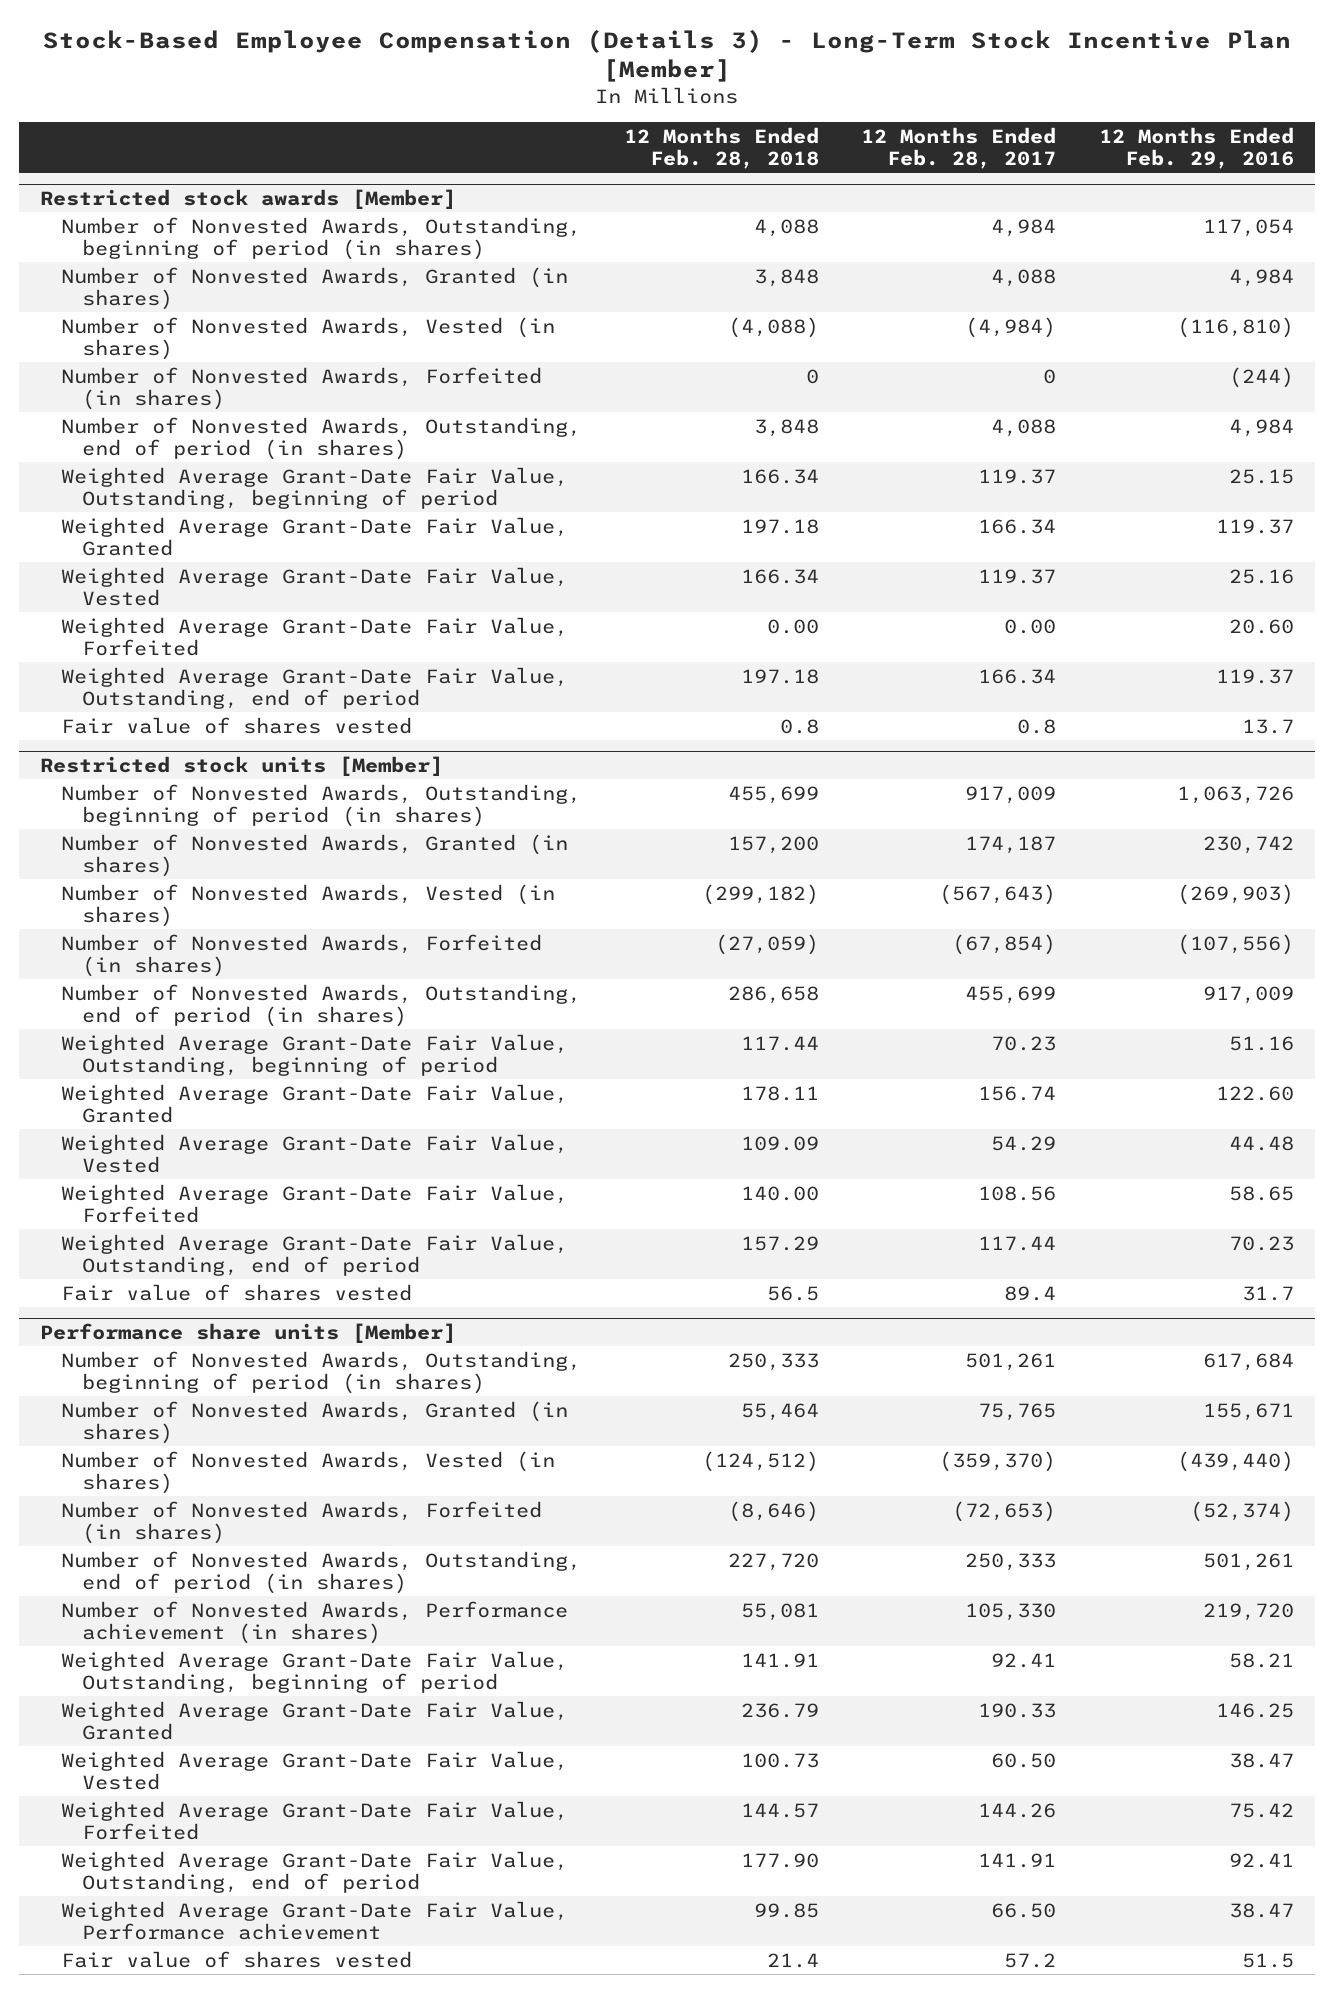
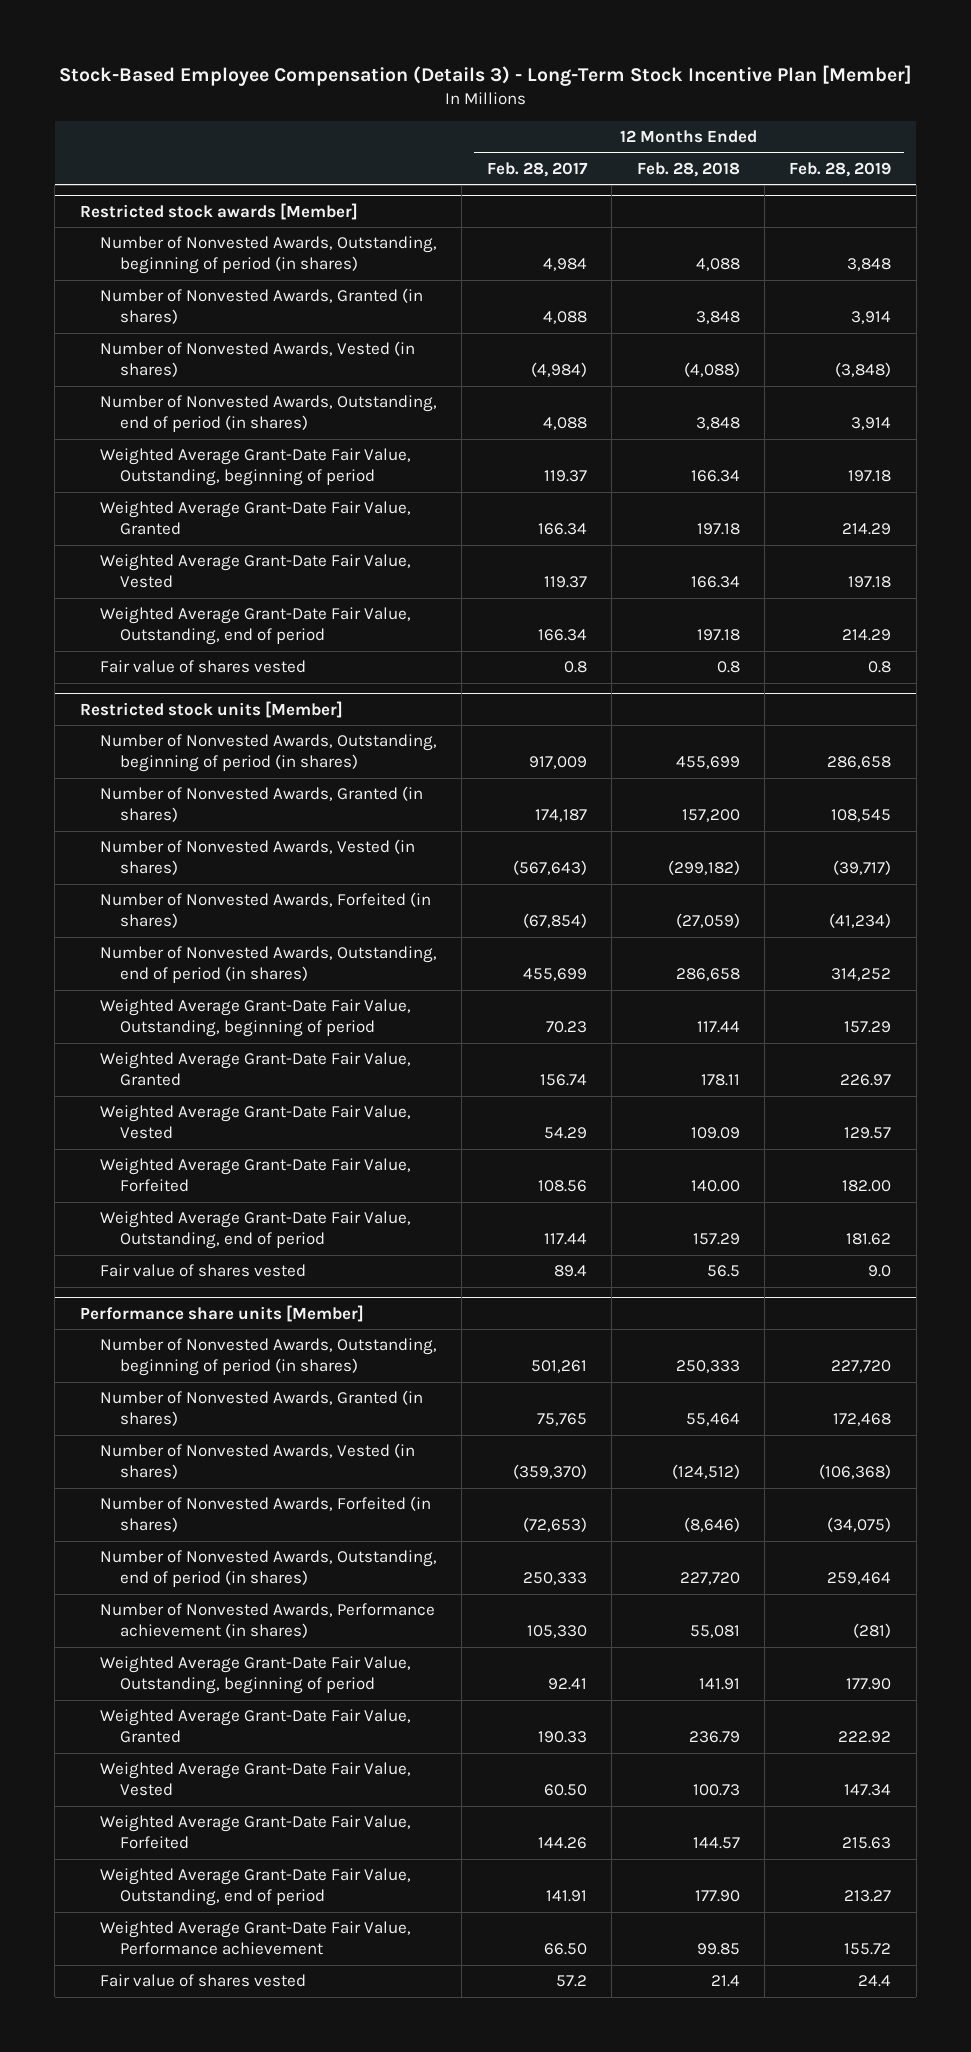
- | 12 Months Ended Feb. 28, 2018 | 12 Months Ended Feb. 28, 2017 | 12 Months Ended Feb. 29, 2016
+ | 12 Months Ended Feb. 28, 2017 | 12 Months Ended Feb. 28, 2018 | 12 Months Ended Feb. 28, 2019
@ Restricted stock awards [Member]
- Number of Nonvested Awards, Forfeited (in shares) | 0 | 0 | (244)
- Weighted Average Grant-Date Fair Value, Forfeited | 0.00 | 0.00 | 20.60

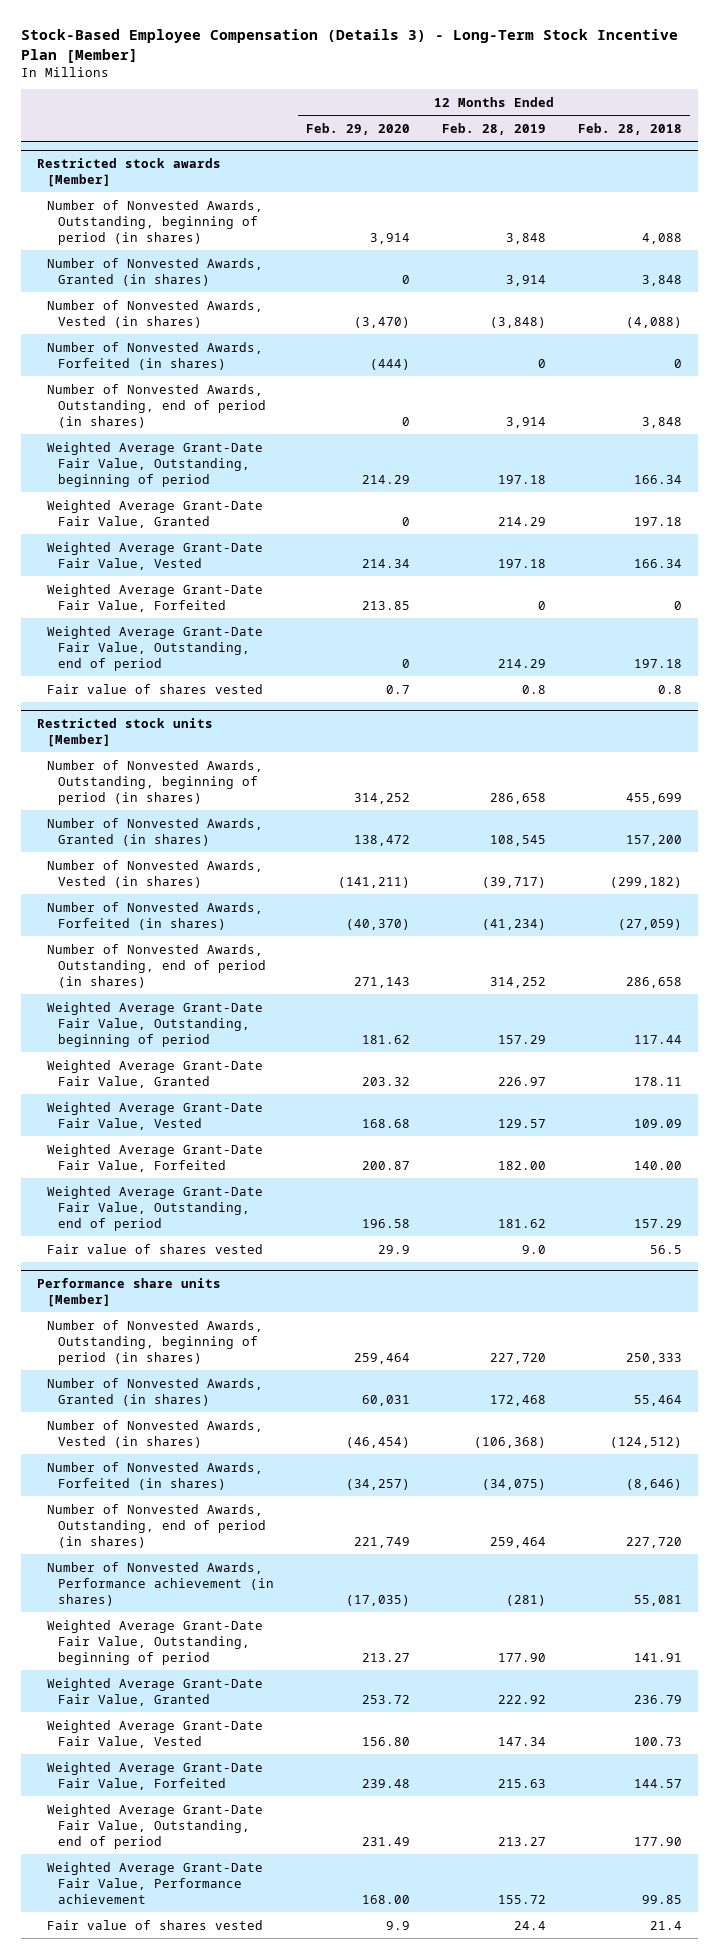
- | 12 Months Ended Feb. 28, 2017 | 12 Months Ended Feb. 28, 2018 | 12 Months Ended Feb. 28, 2019
+ | 12 Months Ended Feb. 29, 2020 | 12 Months Ended Feb. 28, 2019 | 12 Months Ended Feb. 28, 2018
@ Restricted stock awards [Member]
+ Number of Nonvested Awards, Forfeited (in shares) | (444) | 0 | 0
+ Weighted Average Grant-Date Fair Value, Forfeited | 213.85 | 0 | 0

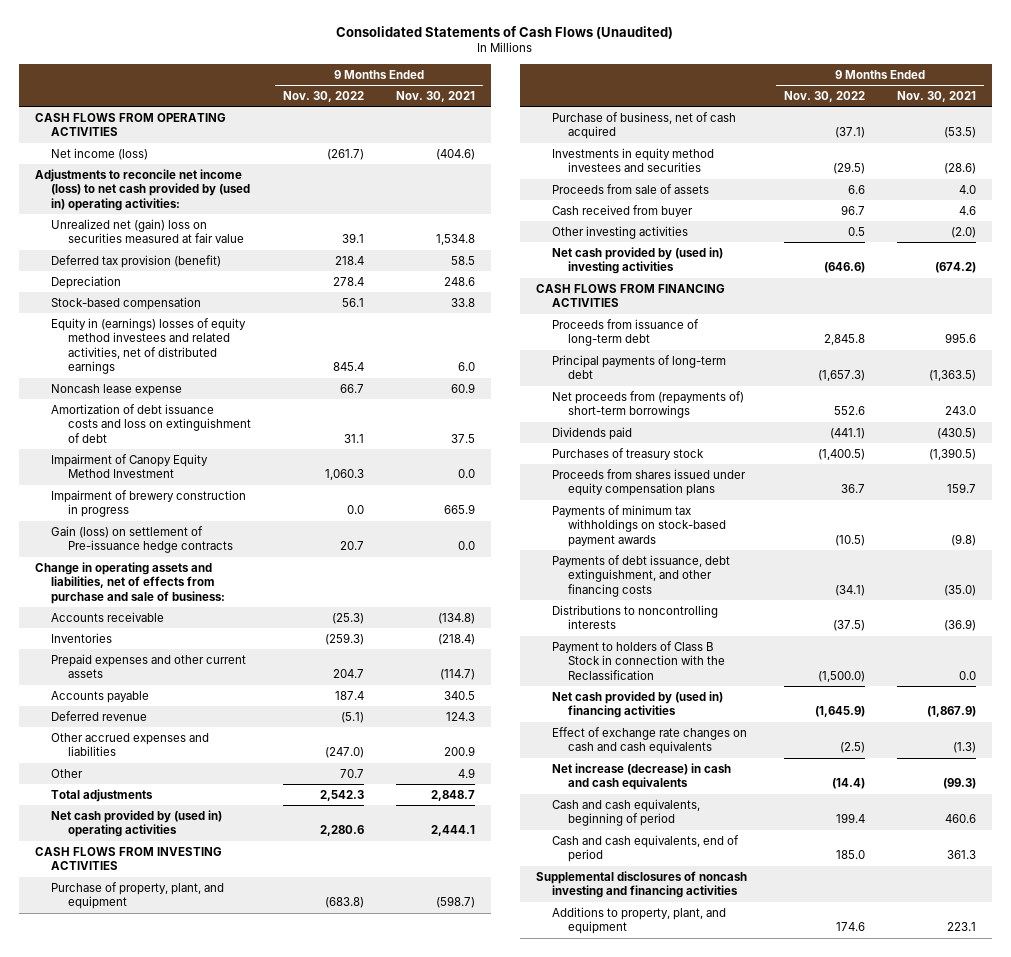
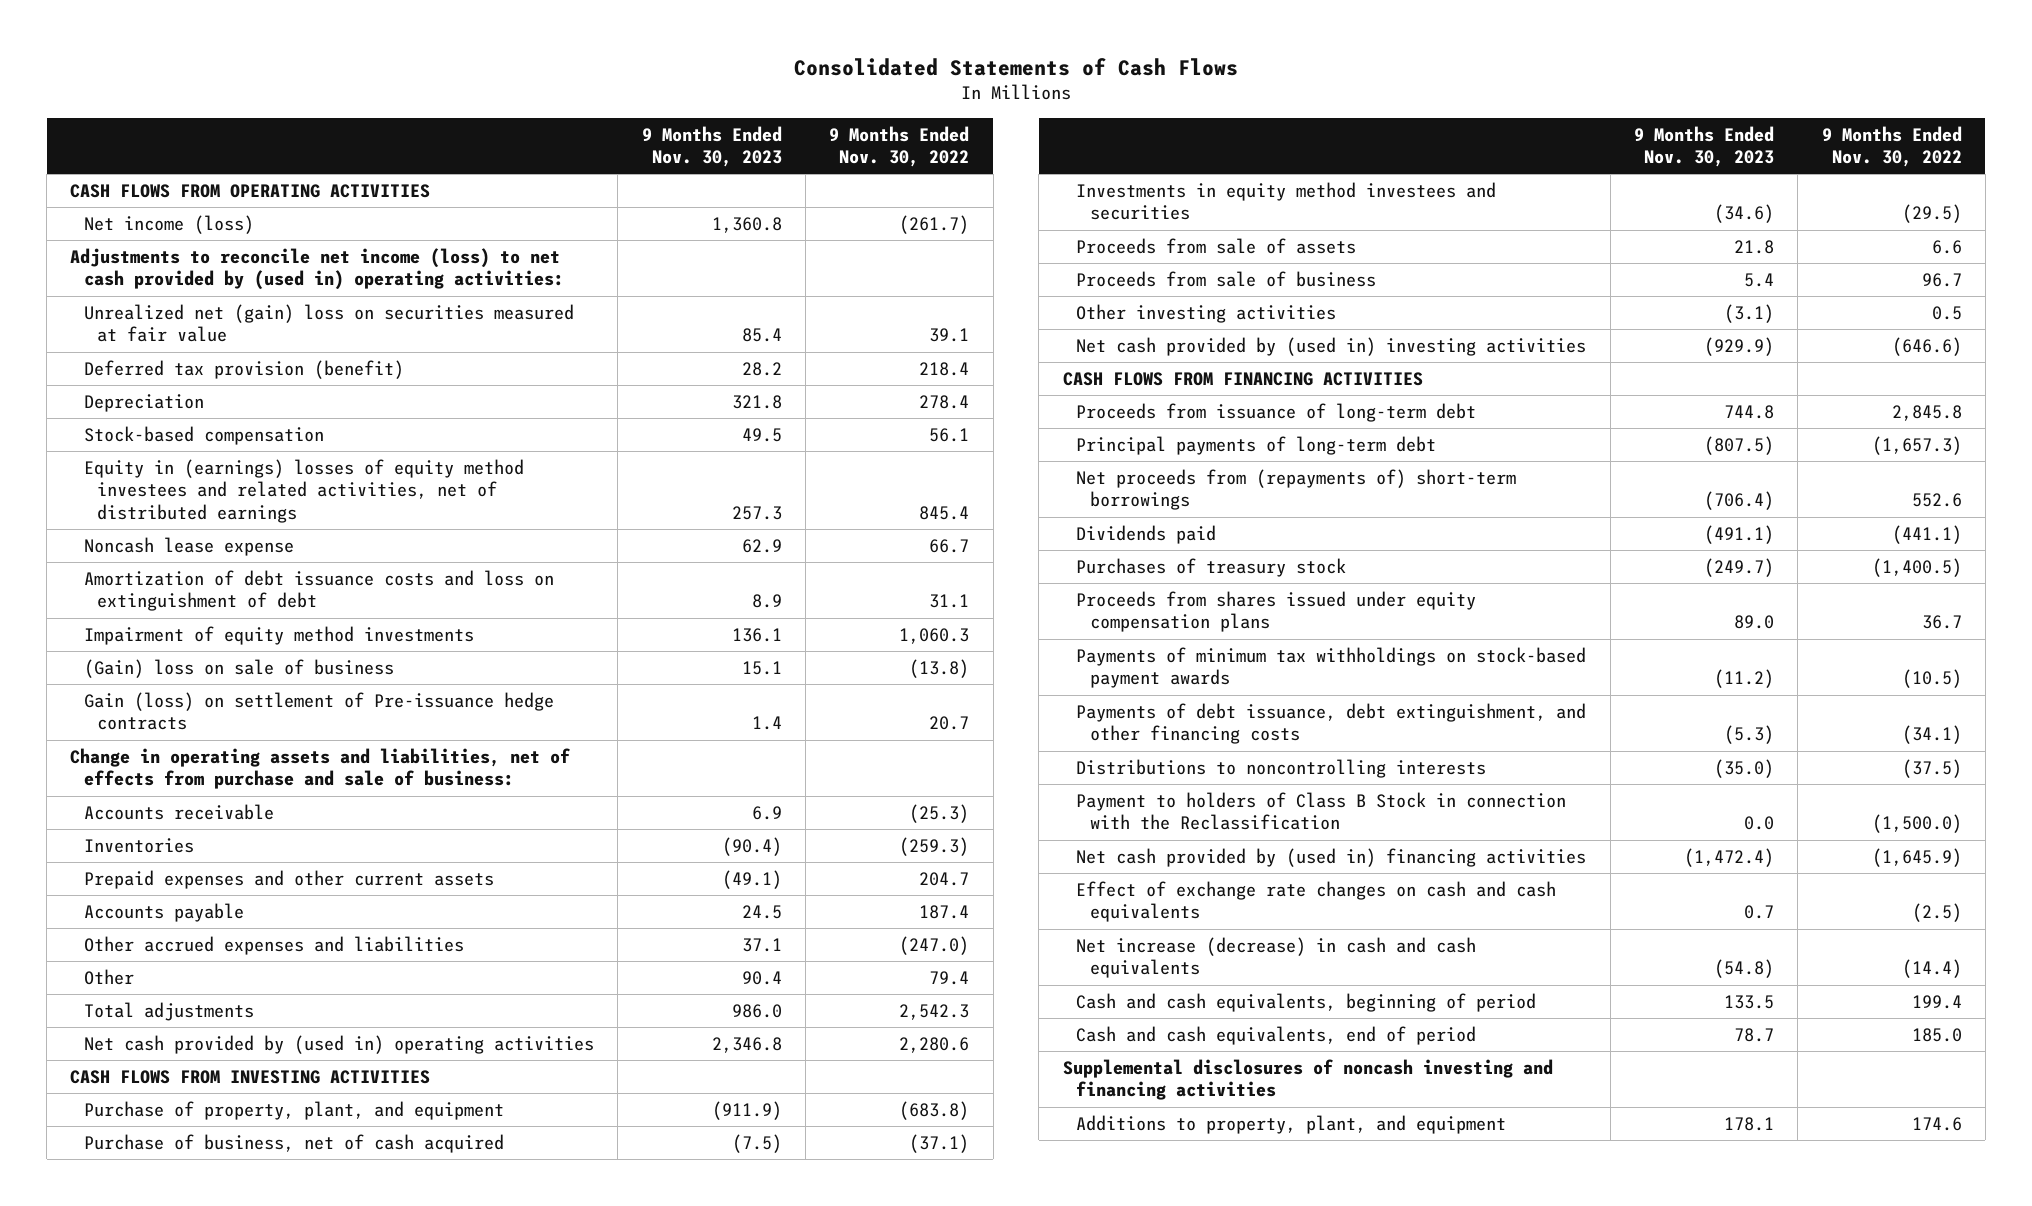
- Consolidated Statements of Cash Flows (Unaudited)
+ Consolidated Statements of Cash Flows
- | 9 Months Ended Nov. 30, 2022 | 9 Months Ended Nov. 30, 2021
+ | 9 Months Ended Nov. 30, 2023 | 9 Months Ended Nov. 30, 2022
- Impairment of Canopy Equity Method Investment | 1,060.3 | 0.0
- Impairment of brewery construction in progress | 0.0 | 665.9
+ Impairment of equity method investments | 136.1 | 1,060.3
+ (Gain) loss on sale of business | 15.1 | (13.8)
- Deferred revenue | (5.1) | 124.3
- Other | 70.7 | 4.9
+ Other | 90.4 | 79.4
- Cash received from buyer | 96.7 | 4.6
+ Proceeds from sale of business | 5.4 | 96.7

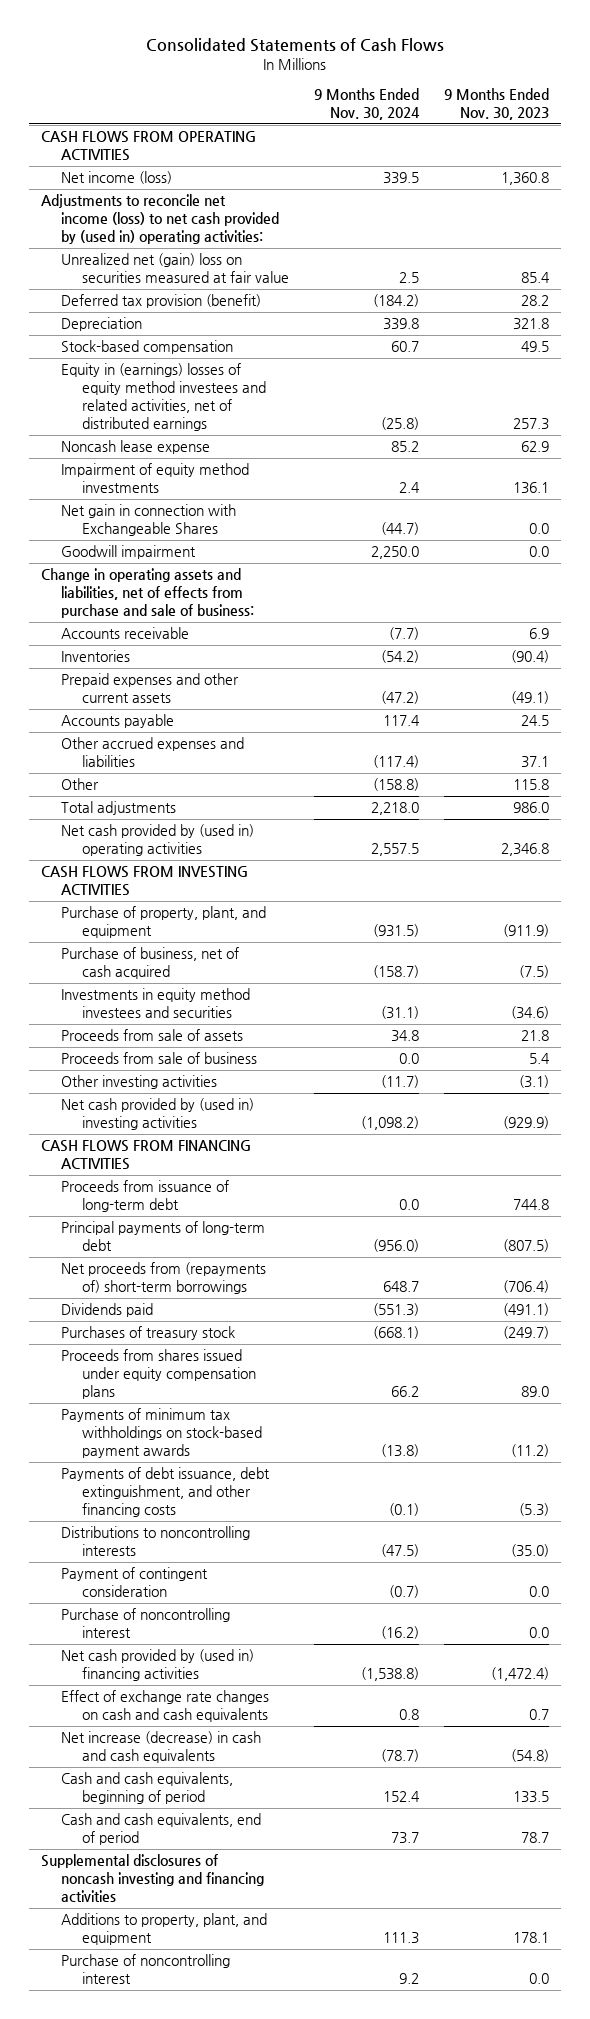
- | 9 Months Ended Nov. 30, 2023 | 9 Months Ended Nov. 30, 2022
+ | 9 Months Ended Nov. 30, 2024 | 9 Months Ended Nov. 30, 2023
- Amortization of debt issuance costs and loss on extinguishment of debt | 8.9 | 31.1
- (Gain) loss on sale of business | 15.1 | (13.8)
- Gain (loss) on settlement of Pre-issuance hedge contracts | 1.4 | 20.7
+ Net gain in connection with Exchangeable Shares | (44.7) | 0.0
+ Goodwill impairment | 2,250.0 | 0.0
- Other | 90.4 | 79.4
+ Other | (158.8) | 115.8
- Payment to holders of Class B Stock in connection with the Reclassification | 0.0 | (1,500.0)
+ Payment of contingent consideration | (0.7) | 0.0
+ Purchase of noncontrolling interest | (16.2) | 0.0
+ Purchase of noncontrolling interest | 9.2 | 0.0

